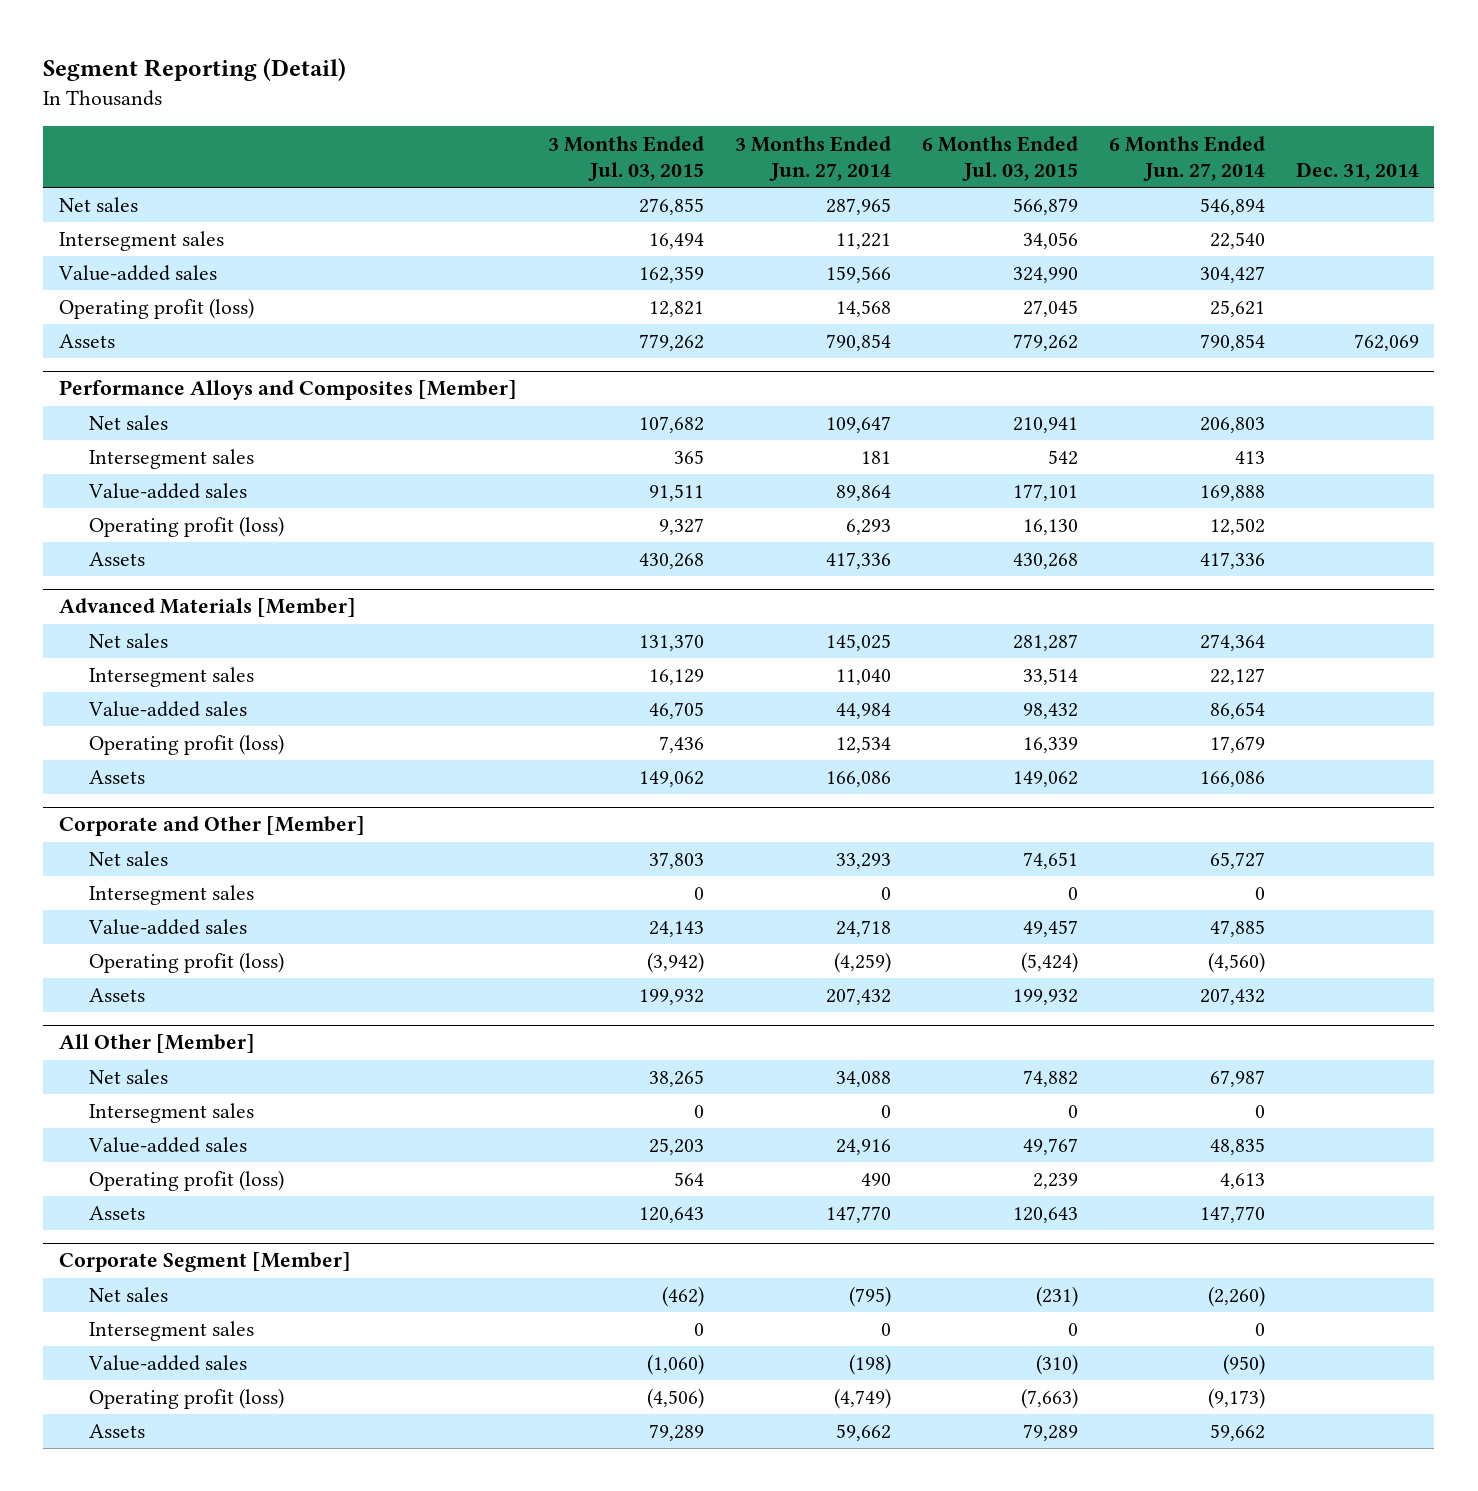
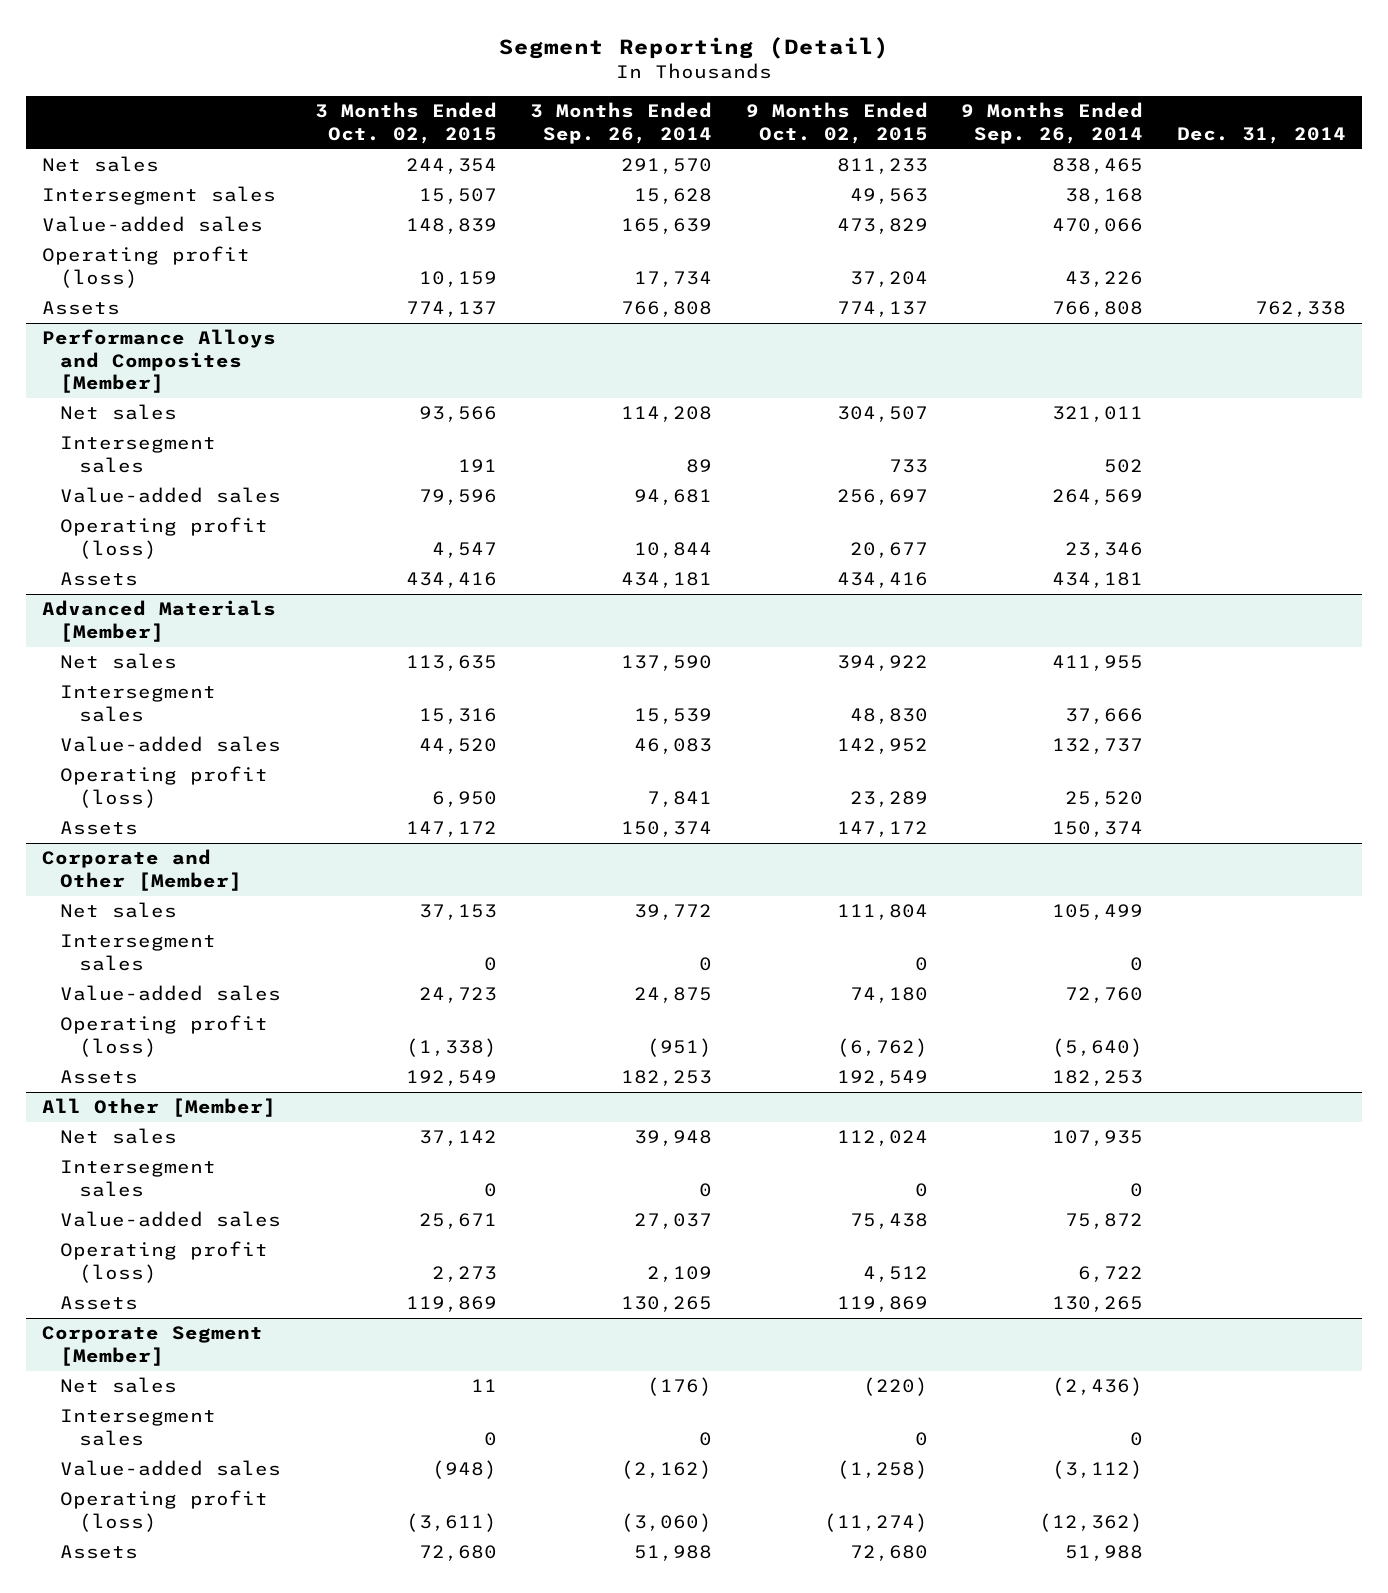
- | 3 Months Ended Jul. 03, 2015 | 3 Months Ended Jun. 27, 2014 | 6 Months Ended Jul. 03, 2015 | 6 Months Ended Jun. 27, 2014 | Dec. 31, 2014
+ | 3 Months Ended Oct. 02, 2015 | 3 Months Ended Sep. 26, 2014 | 9 Months Ended Oct. 02, 2015 | 9 Months Ended Sep. 26, 2014 | Dec. 31, 2014
- Assets | 779,262 | 790,854 | 779,262 | 790,854 | 762,069
+ Assets | 774,137 | 766,808 | 774,137 | 766,808 | 762,338

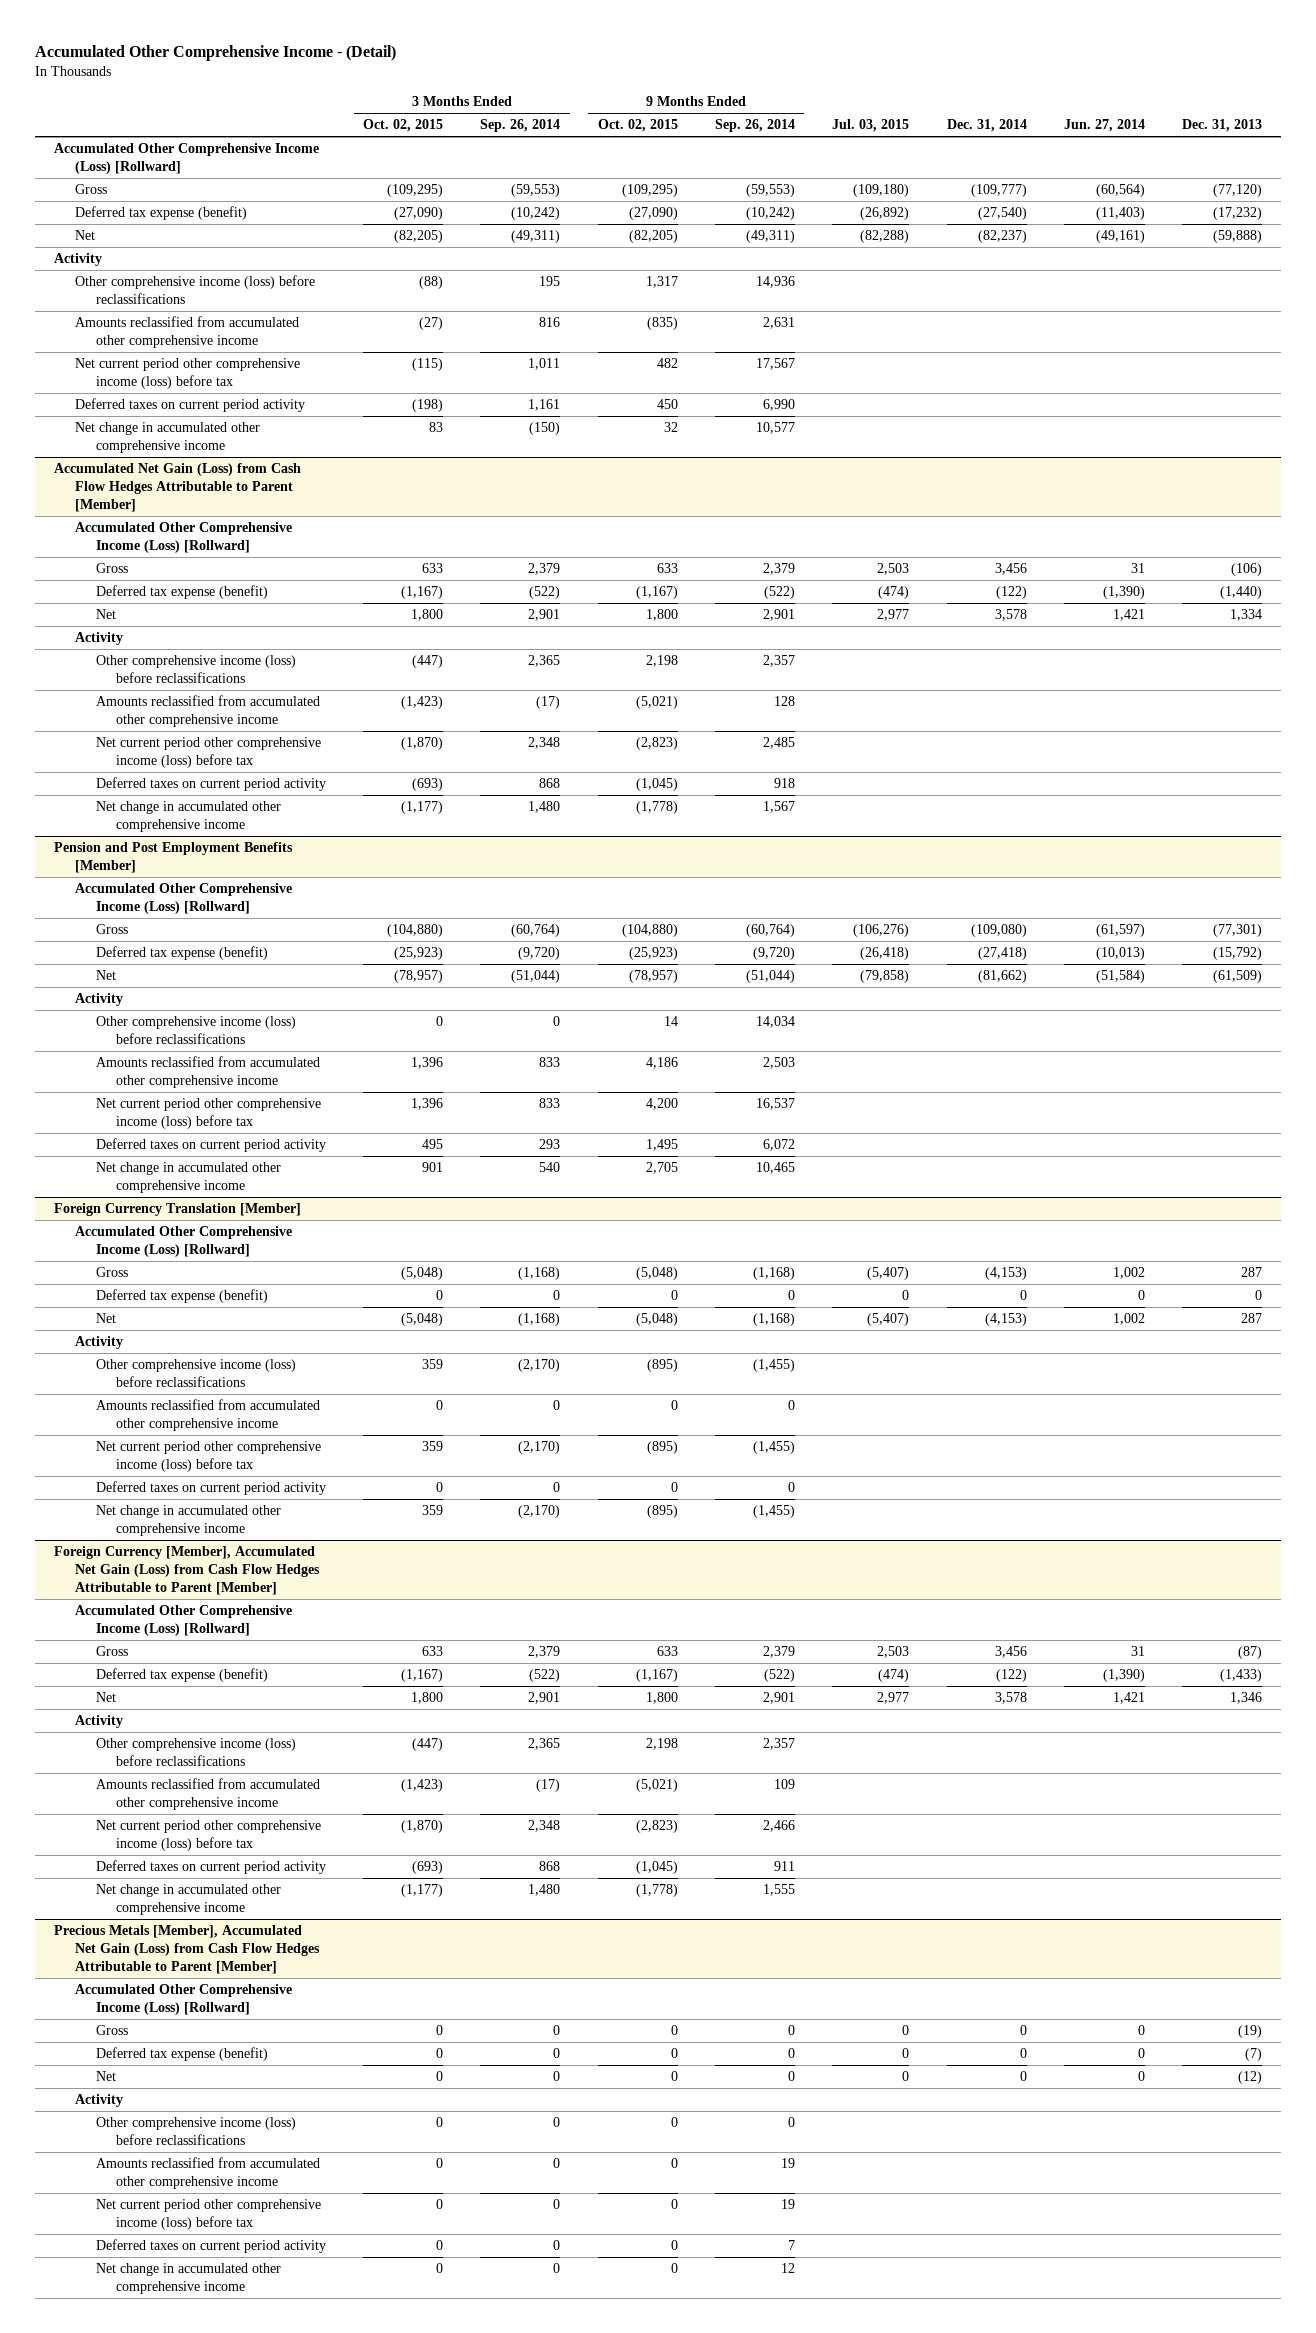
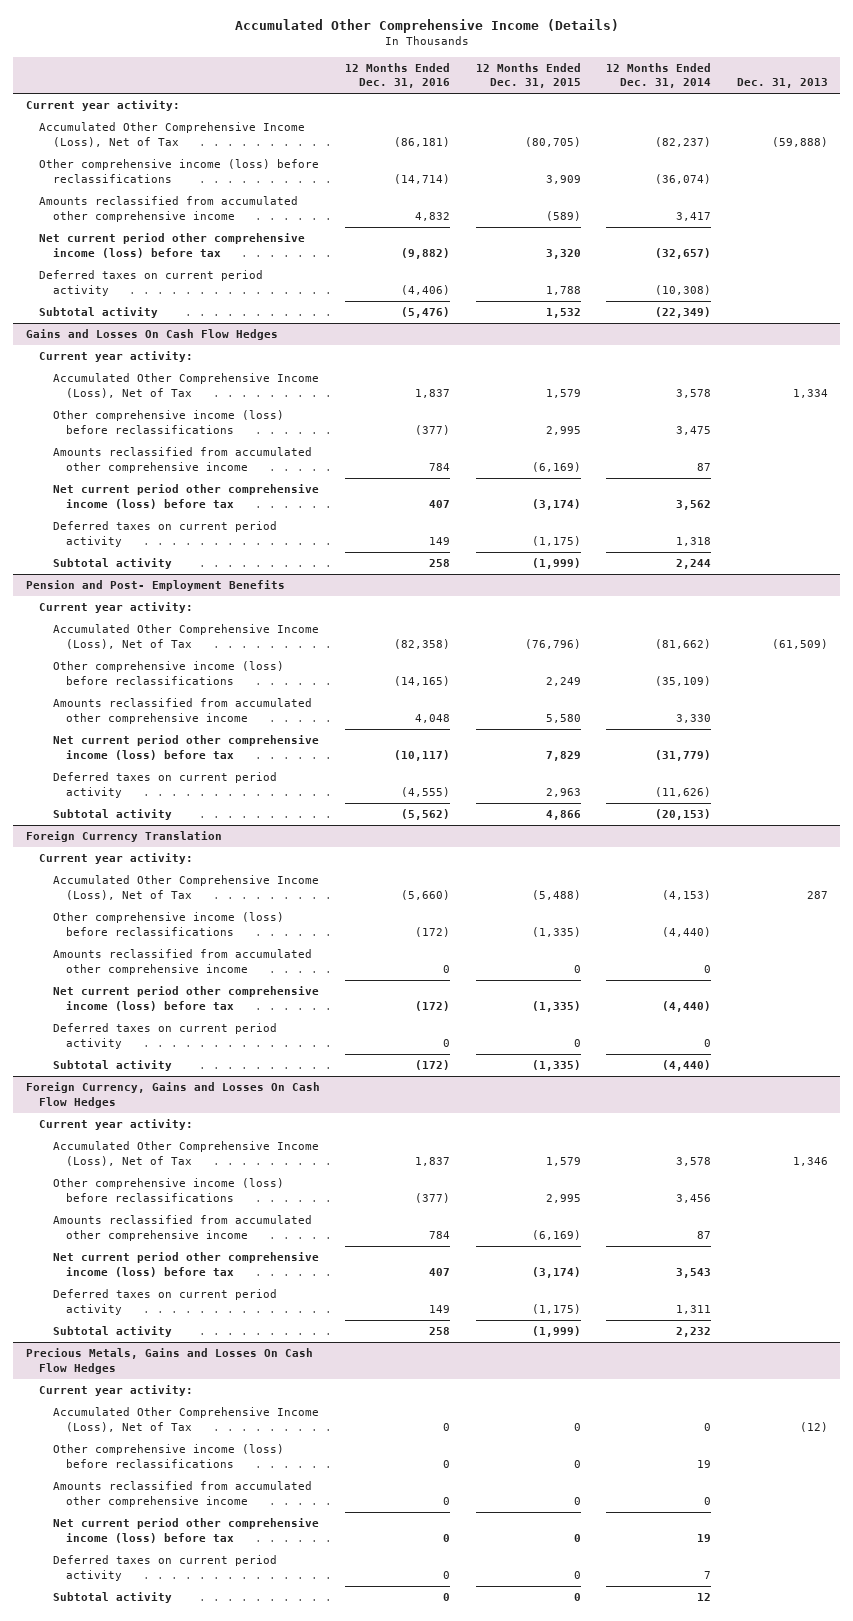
- Accumulated Other Comprehensive Income - (Detail)
+ Accumulated Other Comprehensive Income (Details)
- | 3 Months Ended Oct. 02, 2015 | 3 Months Ended Sep. 26, 2014 | 9 Months Ended Oct. 02, 2015 | 9 Months Ended Sep. 26, 2014 | Jul. 03, 2015 | Dec. 31, 2014 | Jun. 27, 2014 | Dec. 31, 2013
+ | 12 Months Ended Dec. 31, 2016 | 12 Months Ended Dec. 31, 2015 | 12 Months Ended Dec. 31, 2014 | Dec. 31, 2013
- Accumulated Other Comprehensive Income (Loss) [Rollward]
- Gross | (109,295) | (59,553) | (109,295) | (59,553) | (109,180) | (109,777) | (60,564) | (77,120)
- Deferred tax expense (benefit) | (27,090) | (10,242) | (27,090) | (10,242) | (26,892) | (27,540) | (11,403) | (17,232)
- Net | (82,205) | (49,311) | (82,205) | (49,311) | (82,288) | (82,237) | (49,161) | (59,888)
- Activity
+ Current year activity:
+ Accumulated Other Comprehensive Income (Loss), Net of Tax | (86,181) | (80,705) | (82,237) | (59,888)
- Net change in accumulated other comprehensive income | 83 | (150) | 32 | 10,577 | | | |
- Accumulated Net Gain (Loss) from Cash Flow Hedges Attributable to Parent [Member]
- Accumulated Other Comprehensive Income (Loss) [Rollward]
- Gross | 633 | 2,379 | 633 | 2,379 | 2,503 | 3,456 | 31 | (106)
- Deferred tax expense (benefit) | (1,167) | (522) | (1,167) | (522) | (474) | (122) | (1,390) | (1,440)
- Net | 1,800 | 2,901 | 1,800 | 2,901 | 2,977 | 3,578 | 1,421 | 1,334
- Activity
+ Subtotal activity | (5,476) | 1,532 | (22,349) |
+ Gains and Losses On Cash Flow Hedges
+ Current year activity:
+ Accumulated Other Comprehensive Income (Loss), Net of Tax | 1,837 | 1,579 | 3,578 | 1,334
- Net change in accumulated other comprehensive income | (1,177) | 1,480 | (1,778) | 1,567 | | | |
- Pension and Post Employment Benefits [Member]
- Accumulated Other Comprehensive Income (Loss) [Rollward]
- Gross | (104,880) | (60,764) | (104,880) | (60,764) | (106,276) | (109,080) | (61,597) | (77,301)
- Deferred tax expense (benefit) | (25,923) | (9,720) | (25,923) | (9,720) | (26,418) | (27,418) | (10,013) | (15,792)
- Net | (78,957) | (51,044) | (78,957) | (51,044) | (79,858) | (81,662) | (51,584) | (61,509)
- Activity
+ Subtotal activity | 258 | (1,999) | 2,244 |
+ Pension and Post- Employment Benefits
+ Current year activity:
+ Accumulated Other Comprehensive Income (Loss), Net of Tax | (82,358) | (76,796) | (81,662) | (61,509)
- Net change in accumulated other comprehensive income | 901 | 540 | 2,705 | 10,465 | | | |
- Foreign Currency Translation [Member]
- Accumulated Other Comprehensive Income (Loss) [Rollward]
- Gross | (5,048) | (1,168) | (5,048) | (1,168) | (5,407) | (4,153) | 1,002 | 287
- Deferred tax expense (benefit) | 0 | 0 | 0 | 0 | 0 | 0 | 0 | 0
- Net | (5,048) | (1,168) | (5,048) | (1,168) | (5,407) | (4,153) | 1,002 | 287
- Activity
+ Subtotal activity | (5,562) | 4,866 | (20,153) |
+ Foreign Currency Translation
+ Current year activity:
+ Accumulated Other Comprehensive Income (Loss), Net of Tax | (5,660) | (5,488) | (4,153) | 287
- Net change in accumulated other comprehensive income | 359 | (2,170) | (895) | (1,455) | | | |
- Foreign Currency [Member], Accumulated Net Gain (Loss) from Cash Flow Hedges Attributable to Parent [Member]
- Accumulated Other Comprehensive Income (Loss) [Rollward]
- Gross | 633 | 2,379 | 633 | 2,379 | 2,503 | 3,456 | 31 | (87)
- Deferred tax expense (benefit) | (1,167) | (522) | (1,167) | (522) | (474) | (122) | (1,390) | (1,433)
- Net | 1,800 | 2,901 | 1,800 | 2,901 | 2,977 | 3,578 | 1,421 | 1,346
- Activity
- Other comprehensive income (loss) before reclassifications | (447) | 2,365 | 2,198 | 2,357 | | | |
- Amounts reclassified from accumulated other comprehensive income | (1,423) | (17) | (5,021) | 109 | | | |
- Net current period other comprehensive income (loss) before tax | (1,870) | 2,348 | (2,823) | 2,466 | | | |
- Deferred taxes on current period activity | (693) | 868 | (1,045) | 911 | | | |
- Net change in accumulated other comprehensive income | (1,177) | 1,480 | (1,778) | 1,555 | | | |
- Precious Metals [Member], Accumulated Net Gain (Loss) from Cash Flow Hedges Attributable to Parent [Member]
- Accumulated Other Comprehensive Income (Loss) [Rollward]
- Gross | 0 | 0 | 0 | 0 | 0 | 0 | 0 | (19)
- Deferred tax expense (benefit) | 0 | 0 | 0 | 0 | 0 | 0 | 0 | (7)
- Net | 0 | 0 | 0 | 0 | 0 | 0 | 0 | (12)
- Activity
- Other comprehensive income (loss) before reclassifications | 0 | 0 | 0 | 0 | | | |
- Amounts reclassified from accumulated other comprehensive income | 0 | 0 | 0 | 19 | | | |
- Net current period other comprehensive income (loss) before tax | 0 | 0 | 0 | 19 | | | |
- Deferred taxes on current period activity | 0 | 0 | 0 | 7 | | | |
- Net change in accumulated other comprehensive income | 0 | 0 | 0 | 12 | | | |
+ Subtotal activity | (172) | (1,335) | (4,440) |
+ Foreign Currency, Gains and Losses On Cash Flow Hedges
+ Current year activity:
+ Accumulated Other Comprehensive Income (Loss), Net of Tax | 1,837 | 1,579 | 3,578 | 1,346
+ Other comprehensive income (loss) before reclassifications | (377) | 2,995 | 3,456 |
+ Amounts reclassified from accumulated other comprehensive income | 784 | (6,169) | 87 |
+ Net current period other comprehensive income (loss) before tax | 407 | (3,174) | 3,543 |
+ Deferred taxes on current period activity | 149 | (1,175) | 1,311 |
+ Subtotal activity | 258 | (1,999) | 2,232 |
+ Precious Metals, Gains and Losses On Cash Flow Hedges
+ Current year activity:
+ Accumulated Other Comprehensive Income (Loss), Net of Tax | 0 | 0 | 0 | (12)
+ Other comprehensive income (loss) before reclassifications | 0 | 0 | 19 |
+ Amounts reclassified from accumulated other comprehensive income | 0 | 0 | 0 |
+ Net current period other comprehensive income (loss) before tax | 0 | 0 | 19 |
+ Deferred taxes on current period activity | 0 | 0 | 7 |
+ Subtotal activity | 0 | 0 | 12 |

